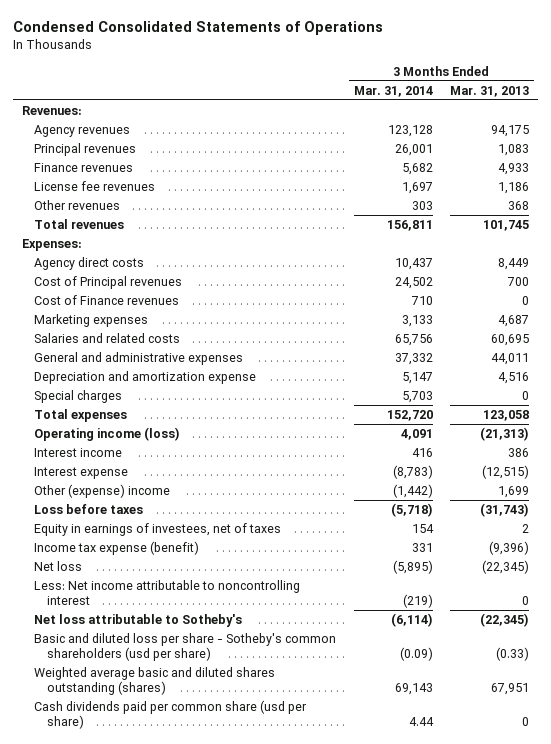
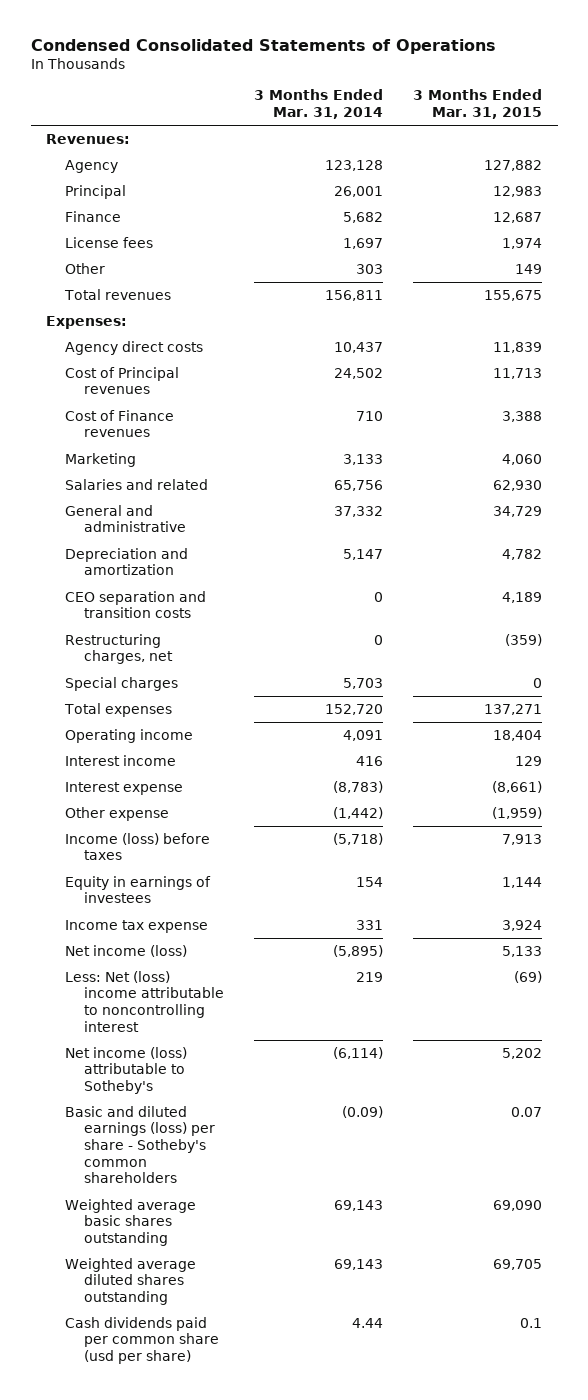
- | 3 Months Ended Mar. 31, 2014 | 3 Months Ended Mar. 31, 2013
+ | 3 Months Ended Mar. 31, 2014 | 3 Months Ended Mar. 31, 2015
- Agency revenues | 123,128 | 94,175
- Principal revenues | 26,001 | 1,083
- Finance revenues | 5,682 | 4,933
- License fee revenues | 1,697 | 1,186
- Other revenues | 303 | 368
+ Agency | 123,128 | 127,882
+ Principal | 26,001 | 12,983
+ Finance | 5,682 | 12,687
+ License fees | 1,697 | 1,974
+ Other | 303 | 149
- Marketing expenses | 3,133 | 4,687
- Salaries and related costs | 65,756 | 60,695
- General and administrative expenses | 37,332 | 44,011
- Depreciation and amortization expense | 5,147 | 4,516
+ Marketing | 3,133 | 4,060
+ Salaries and related | 65,756 | 62,930
+ General and administrative | 37,332 | 34,729
+ Depreciation and amortization | 5,147 | 4,782
+ CEO separation and transition costs | 0 | 4,189
+ Restructuring charges, net | 0 | (359)
- Operating income (loss) | 4,091 | (21,313)
+ Operating income | 4,091 | 18,404
- Other (expense) income | (1,442) | 1,699
- Loss before taxes | (5,718) | (31,743)
- Equity in earnings of investees, net of taxes | 154 | 2
- Income tax expense (benefit) | 331 | (9,396)
- Net loss | (5,895) | (22,345)
- Less: Net income attributable to noncontrolling interest | (219) | 0
- Net loss attributable to Sotheby's | (6,114) | (22,345)
- Basic and diluted loss per share - Sotheby's common shareholders (usd per share) | (0.09) | (0.33)
- Weighted average basic and diluted shares outstanding (shares) | 69,143 | 67,951
+ Other expense | (1,442) | (1,959)
+ Income (loss) before taxes | (5,718) | 7,913
+ Equity in earnings of investees | 154 | 1,144
+ Income tax expense | 331 | 3,924
+ Net income (loss) | (5,895) | 5,133
+ Less: Net (loss) income attributable to noncontrolling interest | 219 | (69)
+ Net income (loss) attributable to Sotheby's | (6,114) | 5,202
+ Basic and diluted earnings (loss) per share - Sotheby's common shareholders | (0.09) | 0.07
+ Weighted average basic shares outstanding | 69,143 | 69,090
+ Weighted average diluted shares outstanding | 69,143 | 69,705

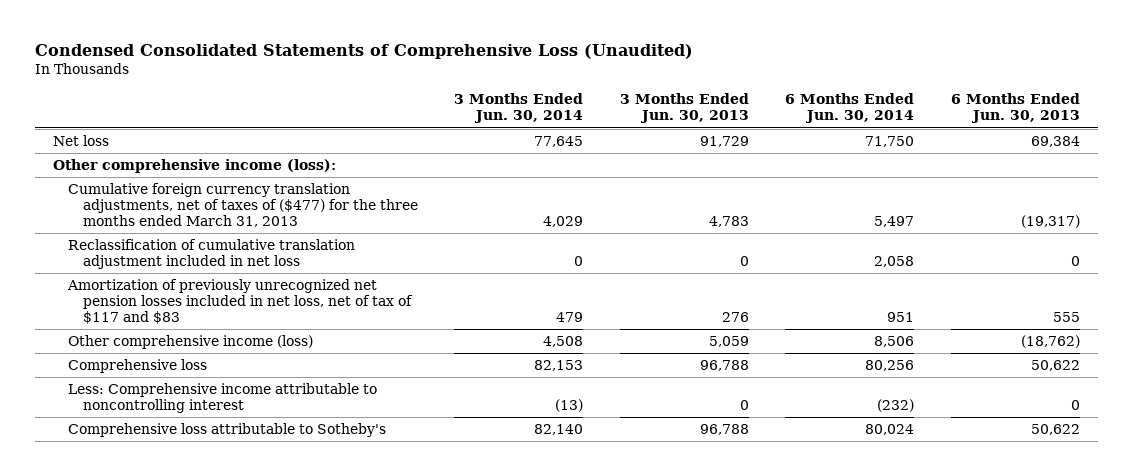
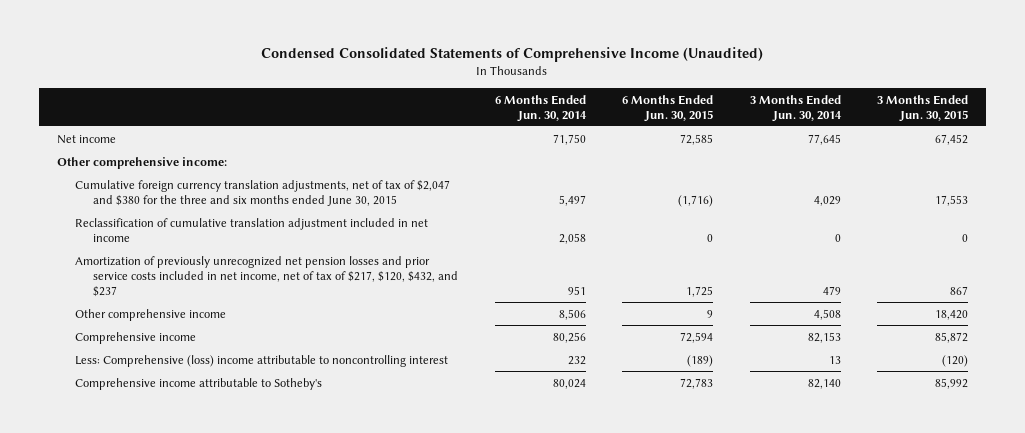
- Condensed Consolidated Statements of Comprehensive Loss (Unaudited)
+ Condensed Consolidated Statements of Comprehensive Income (Unaudited)
- | 3 Months Ended Jun. 30, 2014 | 3 Months Ended Jun. 30, 2013 | 6 Months Ended Jun. 30, 2014 | 6 Months Ended Jun. 30, 2013
+ | 6 Months Ended Jun. 30, 2014 | 6 Months Ended Jun. 30, 2015 | 3 Months Ended Jun. 30, 2014 | 3 Months Ended Jun. 30, 2015
- Net loss | 77,645 | 91,729 | 71,750 | 69,384
- Other comprehensive income (loss):
- Cumulative foreign currency translation adjustments, net of taxes of ($477) for the three months ended March 31, 2013 | 4,029 | 4,783 | 5,497 | (19,317)
- Reclassification of cumulative translation adjustment included in net loss | 0 | 0 | 2,058 | 0
- Amortization of previously unrecognized net pension losses included in net loss, net of tax of $117 and $83 | 479 | 276 | 951 | 555
- Other comprehensive income (loss) | 4,508 | 5,059 | 8,506 | (18,762)
- Comprehensive loss | 82,153 | 96,788 | 80,256 | 50,622
- Less: Comprehensive income attributable to noncontrolling interest | (13) | 0 | (232) | 0
- Comprehensive loss attributable to Sotheby's | 82,140 | 96,788 | 80,024 | 50,622
+ Net income | 71,750 | 72,585 | 77,645 | 67,452
+ Other comprehensive income:
+ Cumulative foreign currency translation adjustments, net of tax of $2,047 and $380 for the three and six months ended June 30, 2015 | 5,497 | (1,716) | 4,029 | 17,553
+ Reclassification of cumulative translation adjustment included in net income | 2,058 | 0 | 0 | 0
+ Amortization of previously unrecognized net pension losses and prior service costs included in net income, net of tax of $217, $120, $432, and $237 | 951 | 1,725 | 479 | 867
+ Other comprehensive income | 8,506 | 9 | 4,508 | 18,420
+ Comprehensive income | 80,256 | 72,594 | 82,153 | 85,872
+ Less: Comprehensive (loss) income attributable to noncontrolling interest | 232 | (189) | 13 | (120)
+ Comprehensive income attributable to Sotheby's | 80,024 | 72,783 | 82,140 | 85,992

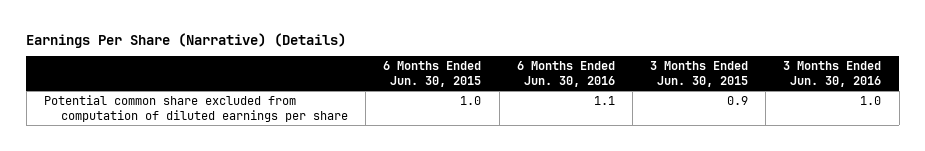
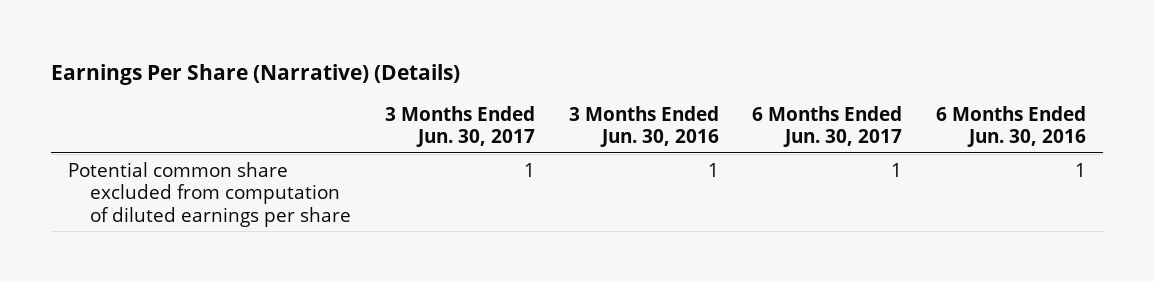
- | 6 Months Ended Jun. 30, 2015 | 6 Months Ended Jun. 30, 2016 | 3 Months Ended Jun. 30, 2015 | 3 Months Ended Jun. 30, 2016
+ | 3 Months Ended Jun. 30, 2017 | 3 Months Ended Jun. 30, 2016 | 6 Months Ended Jun. 30, 2017 | 6 Months Ended Jun. 30, 2016
- Potential common share excluded from computation of diluted earnings per share | 1.0 | 1.1 | 0.9 | 1.0
+ Potential common share excluded from computation of diluted earnings per share | 1 | 1 | 1 | 1

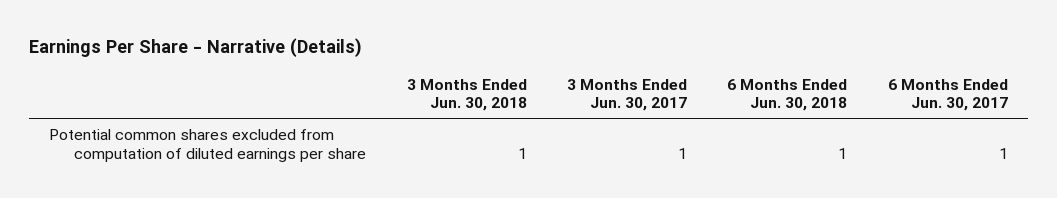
- Earnings Per Share (Narrative) (Details)
+ Earnings Per Share - Narrative (Details)
- | 3 Months Ended Jun. 30, 2017 | 3 Months Ended Jun. 30, 2016 | 6 Months Ended Jun. 30, 2017 | 6 Months Ended Jun. 30, 2016
+ | 3 Months Ended Jun. 30, 2018 | 3 Months Ended Jun. 30, 2017 | 6 Months Ended Jun. 30, 2018 | 6 Months Ended Jun. 30, 2017
- Potential common share excluded from computation of diluted earnings per share | 1 | 1 | 1 | 1
+ Potential common shares excluded from computation of diluted earnings per share | 1 | 1 | 1 | 1

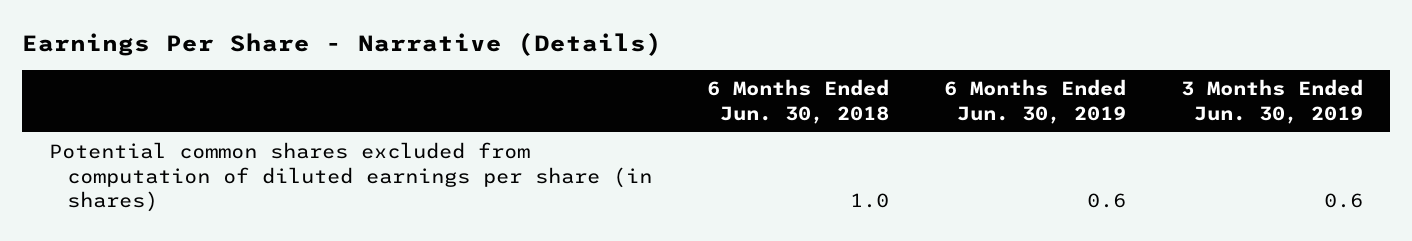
- | 3 Months Ended Jun. 30, 2018 | 3 Months Ended Jun. 30, 2017 | 6 Months Ended Jun. 30, 2018 | 6 Months Ended Jun. 30, 2017
+ | 6 Months Ended Jun. 30, 2018 | 6 Months Ended Jun. 30, 2019 | 3 Months Ended Jun. 30, 2019
- Potential common shares excluded from computation of diluted earnings per share | 1 | 1 | 1 | 1
+ Potential common shares excluded from computation of diluted earnings per share (in shares) | 1.0 | 0.6 | 0.6

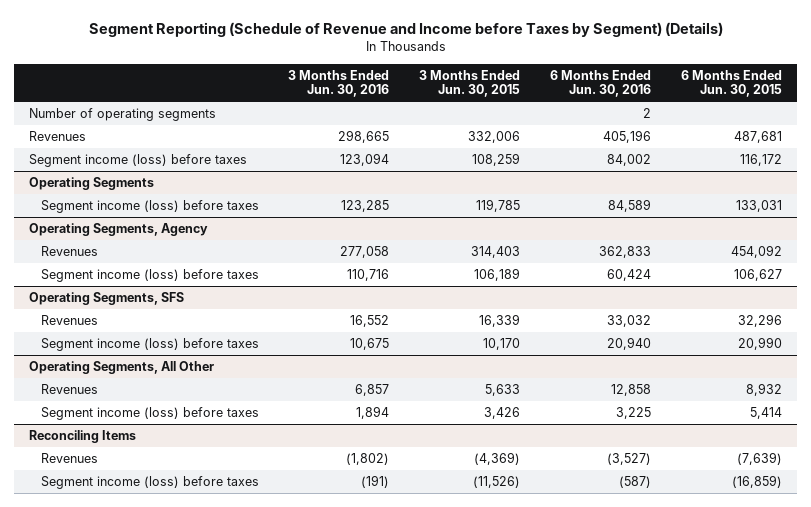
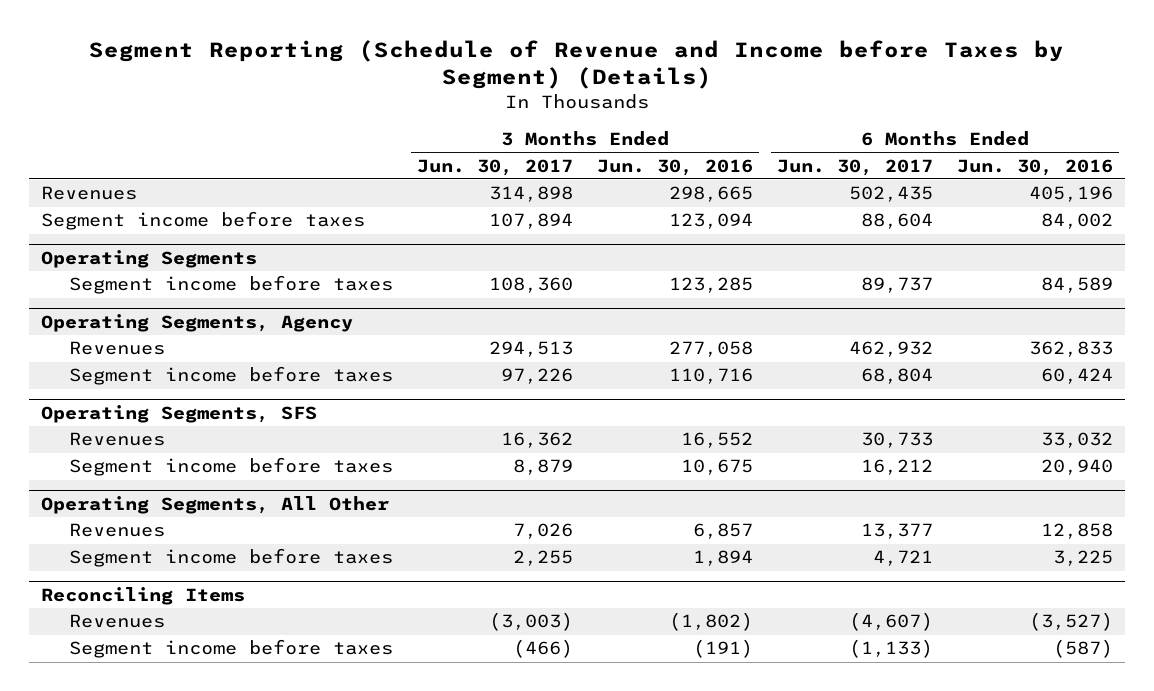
- | 3 Months Ended Jun. 30, 2016 | 3 Months Ended Jun. 30, 2015 | 6 Months Ended Jun. 30, 2016 | 6 Months Ended Jun. 30, 2015
+ | 3 Months Ended Jun. 30, 2017 | 3 Months Ended Jun. 30, 2016 | 6 Months Ended Jun. 30, 2017 | 6 Months Ended Jun. 30, 2016
- Number of operating segments | | | 2 |
- Segment income (loss) before taxes | 123,094 | 108,259 | 84,002 | 116,172
+ Segment income before taxes | 107,894 | 123,094 | 88,604 | 84,002
@ Operating Segments
- Segment income (loss) before taxes | 123,285 | 119,785 | 84,589 | 133,031
+ Segment income before taxes | 108,360 | 123,285 | 89,737 | 84,589
@ Operating Segments, Agency
- Segment income (loss) before taxes | 110,716 | 106,189 | 60,424 | 106,627
+ Segment income before taxes | 97,226 | 110,716 | 68,804 | 60,424
@ Operating Segments, SFS
- Segment income (loss) before taxes | 10,675 | 10,170 | 20,940 | 20,990
+ Segment income before taxes | 8,879 | 10,675 | 16,212 | 20,940
@ Operating Segments, All Other
- Segment income (loss) before taxes | 1,894 | 3,426 | 3,225 | 5,414
+ Segment income before taxes | 2,255 | 1,894 | 4,721 | 3,225
@ Reconciling Items
- Segment income (loss) before taxes | (191) | (11,526) | (587) | (16,859)
+ Segment income before taxes | (466) | (191) | (1,133) | (587)

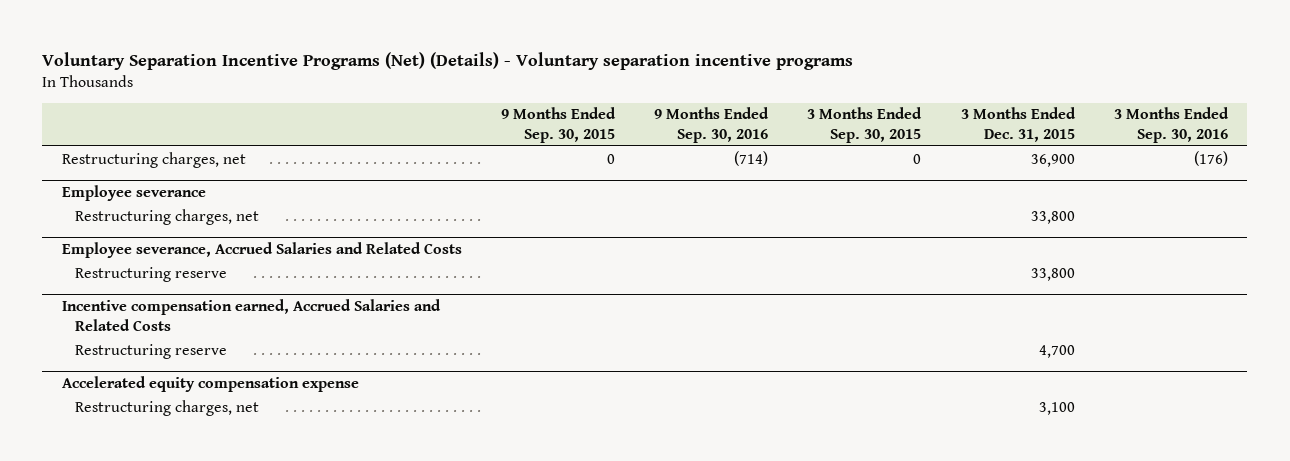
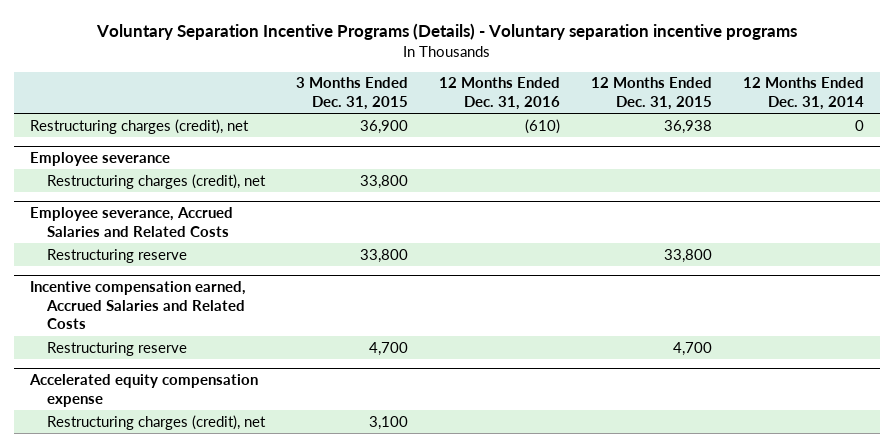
- Voluntary Separation Incentive Programs (Net) (Details) - Voluntary separation incentive programs
+ Voluntary Separation Incentive Programs (Details) - Voluntary separation incentive programs
- | 9 Months Ended Sep. 30, 2015 | 9 Months Ended Sep. 30, 2016 | 3 Months Ended Sep. 30, 2015 | 3 Months Ended Dec. 31, 2015 | 3 Months Ended Sep. 30, 2016
+ | 3 Months Ended Dec. 31, 2015 | 12 Months Ended Dec. 31, 2016 | 12 Months Ended Dec. 31, 2015 | 12 Months Ended Dec. 31, 2014
- Restructuring charges, net | 0 | (714) | 0 | 36,900 | (176)
+ Restructuring charges (credit), net | 36,900 | (610) | 36,938 | 0
@ Employee severance
- Restructuring charges, net | | | | 33,800 |
+ Restructuring charges (credit), net | 33,800 | | |
@ Accelerated equity compensation expense
- Restructuring charges, net | | | | 3,100 |
+ Restructuring charges (credit), net | 3,100 | | |

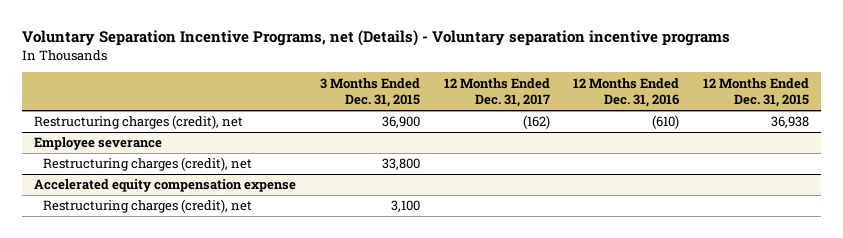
- Voluntary Separation Incentive Programs (Details) - Voluntary separation incentive programs
+ Voluntary Separation Incentive Programs, net (Details) - Voluntary separation incentive programs
- | 3 Months Ended Dec. 31, 2015 | 12 Months Ended Dec. 31, 2016 | 12 Months Ended Dec. 31, 2015 | 12 Months Ended Dec. 31, 2014
+ | 3 Months Ended Dec. 31, 2015 | 12 Months Ended Dec. 31, 2017 | 12 Months Ended Dec. 31, 2016 | 12 Months Ended Dec. 31, 2015
- Employee severance, Accrued Salaries and Related Costs
- Restructuring reserve | 33,800 | | 33,800 |
- Incentive compensation earned, Accrued Salaries and Related Costs
- Restructuring reserve | 4,700 | | 4,700 |

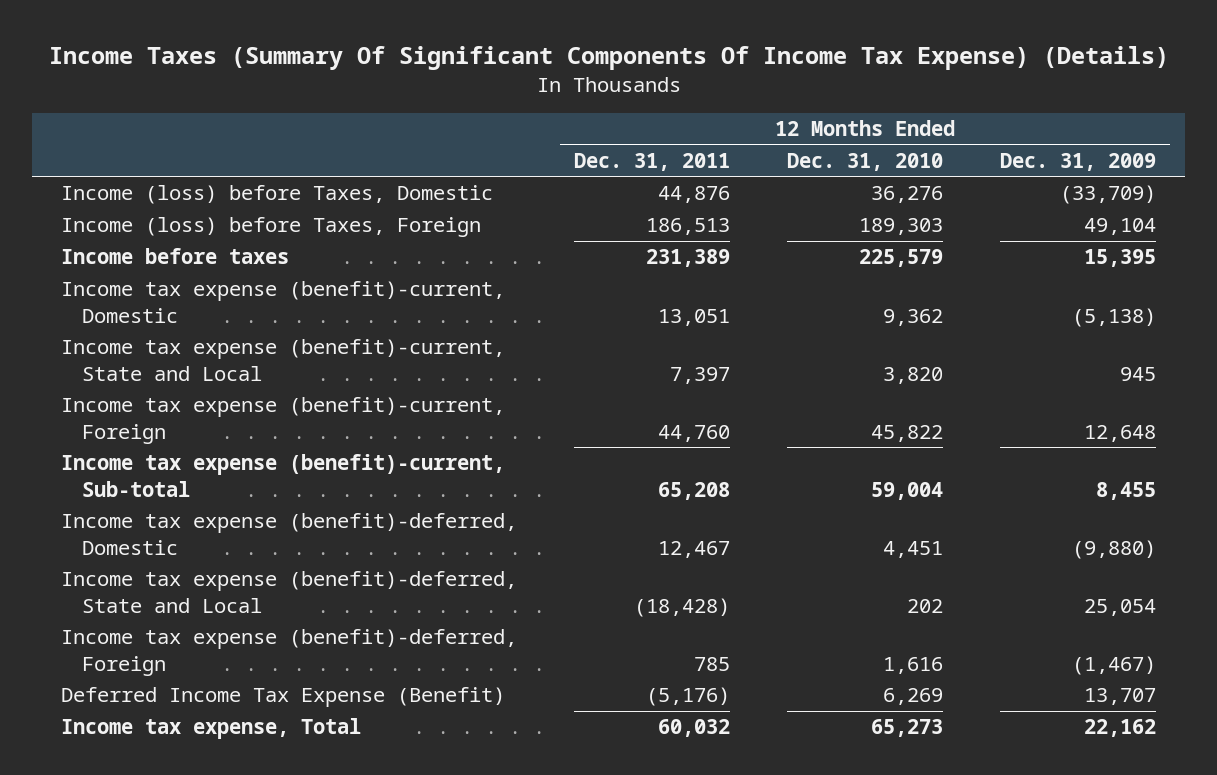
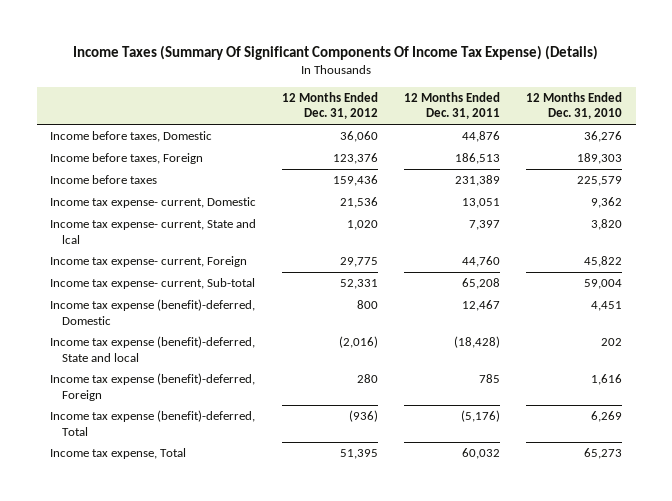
- | 12 Months Ended Dec. 31, 2011 | 12 Months Ended Dec. 31, 2010 | 12 Months Ended Dec. 31, 2009
+ | 12 Months Ended Dec. 31, 2012 | 12 Months Ended Dec. 31, 2011 | 12 Months Ended Dec. 31, 2010
- Income (loss) before Taxes, Domestic | 44,876 | 36,276 | (33,709)
- Income (loss) before Taxes, Foreign | 186,513 | 189,303 | 49,104
+ Income before taxes, Domestic | 36,060 | 44,876 | 36,276
+ Income before taxes, Foreign | 123,376 | 186,513 | 189,303
- Income tax expense (benefit)-current, Domestic | 13,051 | 9,362 | (5,138)
- Income tax expense (benefit)-current, State and Local | 7,397 | 3,820 | 945
- Income tax expense (benefit)-current, Foreign | 44,760 | 45,822 | 12,648
- Income tax expense (benefit)-current, Sub-total | 65,208 | 59,004 | 8,455
+ Income tax expense- current, Domestic | 21,536 | 13,051 | 9,362
+ Income tax expense- current, State and lcal | 1,020 | 7,397 | 3,820
+ Income tax expense- current, Foreign | 29,775 | 44,760 | 45,822
+ Income tax expense- current, Sub-total | 52,331 | 65,208 | 59,004
- Income tax expense (benefit)-deferred, State and Local | (18,428) | 202 | 25,054
+ Income tax expense (benefit)-deferred, State and local | (2,016) | (18,428) | 202
- Deferred Income Tax Expense (Benefit) | (5,176) | 6,269 | 13,707
+ Income tax expense (benefit)-deferred, Total | (936) | (5,176) | 6,269

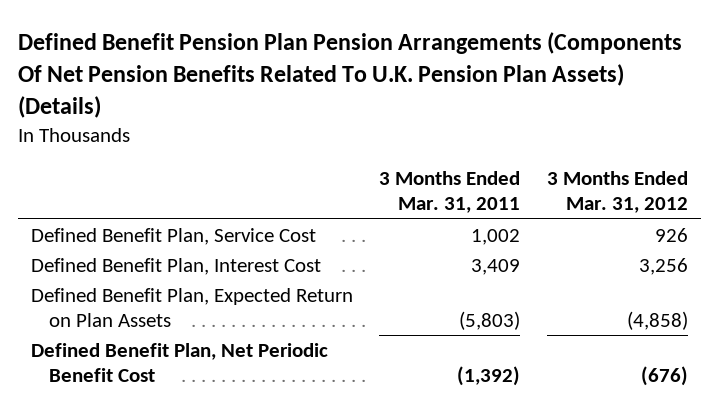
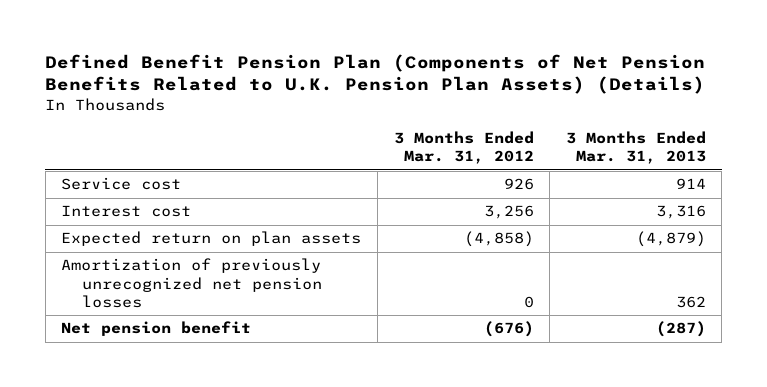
- Defined Benefit Pension Plan Pension Arrangements (Components Of Net Pension Benefits Related To U.K. Pension Plan Assets) (Details)
+ Defined Benefit Pension Plan (Components of Net Pension Benefits Related to U.K. Pension Plan Assets) (Details)
- | 3 Months Ended Mar. 31, 2011 | 3 Months Ended Mar. 31, 2012
+ | 3 Months Ended Mar. 31, 2012 | 3 Months Ended Mar. 31, 2013
- Defined Benefit Plan, Service Cost | 1,002 | 926
- Defined Benefit Plan, Interest Cost | 3,409 | 3,256
- Defined Benefit Plan, Expected Return on Plan Assets | (5,803) | (4,858)
- Defined Benefit Plan, Net Periodic Benefit Cost | (1,392) | (676)
+ Service cost | 926 | 914
+ Interest cost | 3,256 | 3,316
+ Expected return on plan assets | (4,858) | (4,879)
+ Amortization of previously unrecognized net pension losses | 0 | 362
+ Net pension benefit | (676) | (287)

